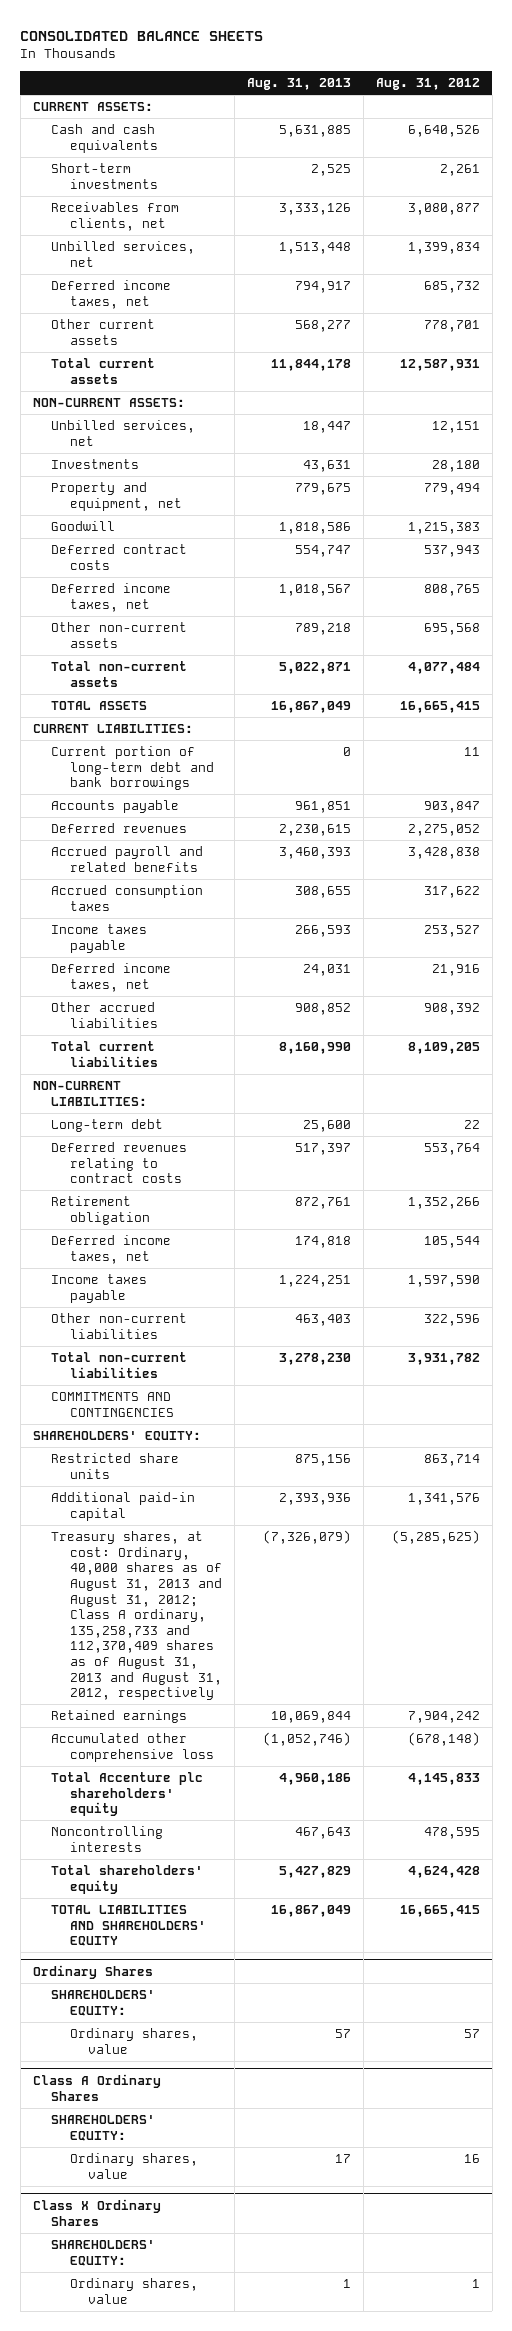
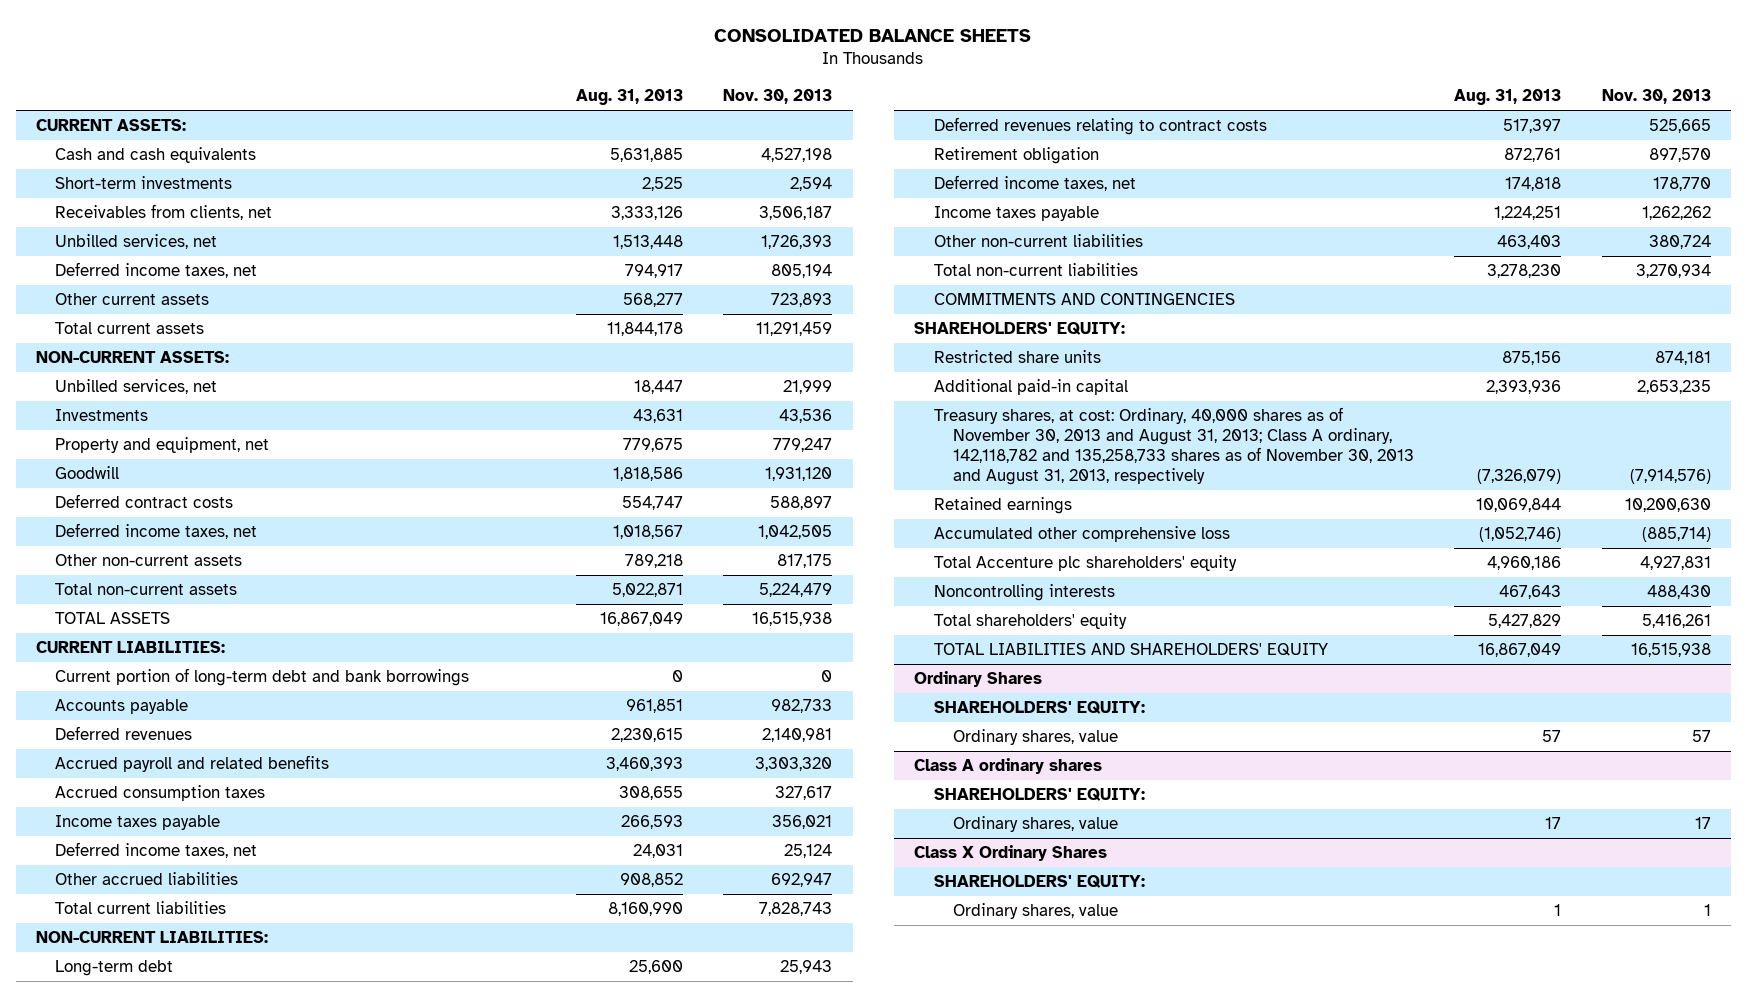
- | Aug. 31, 2013 | Aug. 31, 2012
+ | Aug. 31, 2013 | Nov. 30, 2013
- Treasury shares, at cost: Ordinary, 40,000 shares as of August 31, 2013 and August 31, 2012; Class A ordinary, 135,258,733 and 112,370,409 shares as of August 31, 2013 and August 31, 2012, respectively | (7,326,079) | (5,285,625)
+ Treasury shares, at cost: Ordinary, 40,000 shares as of November 30, 2013 and August 31, 2013; Class A ordinary, 142,118,782 and 135,258,733 shares as of November 30, 2013 and August 31, 2013, respectively | (7,326,079) | (7,914,576)
- Class A Ordinary Shares
+ Class A ordinary shares

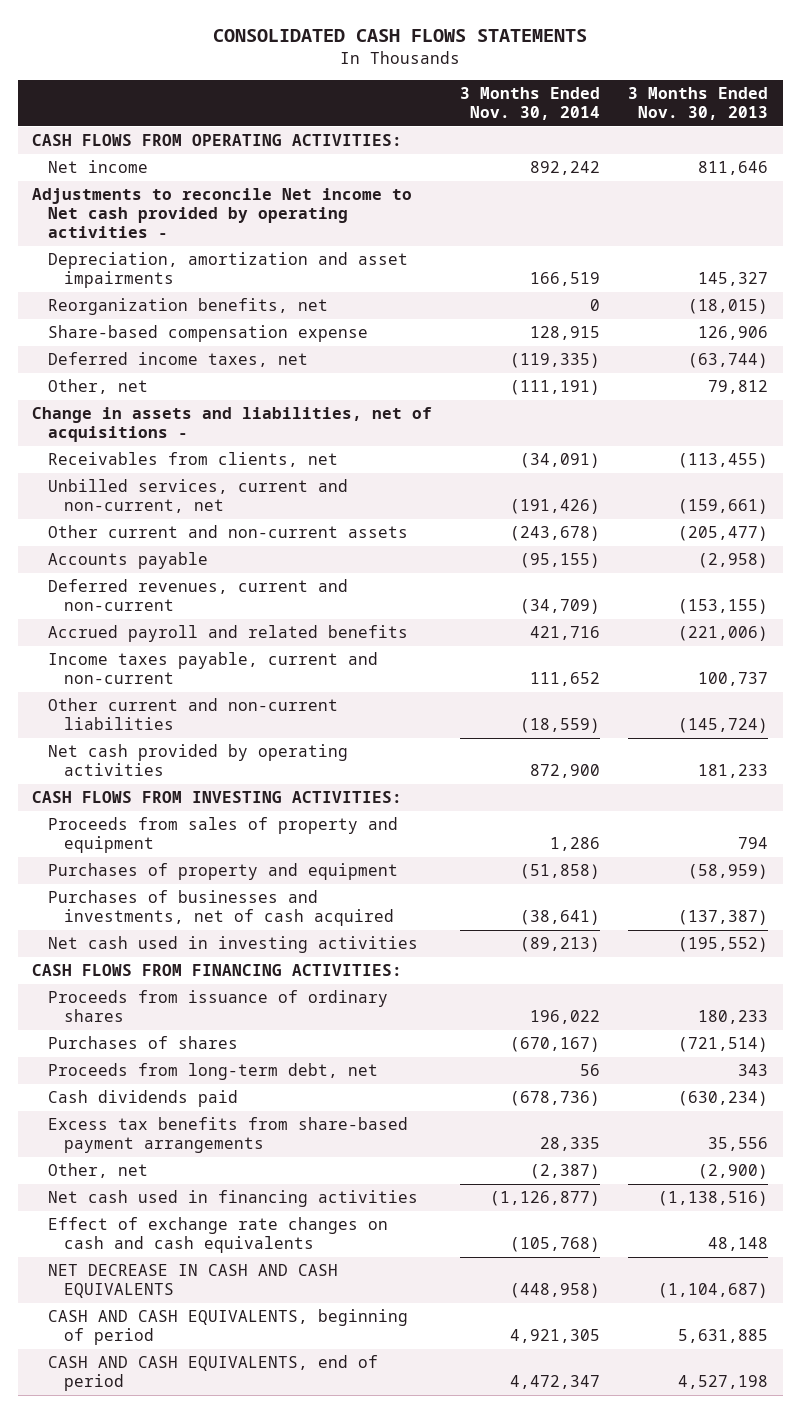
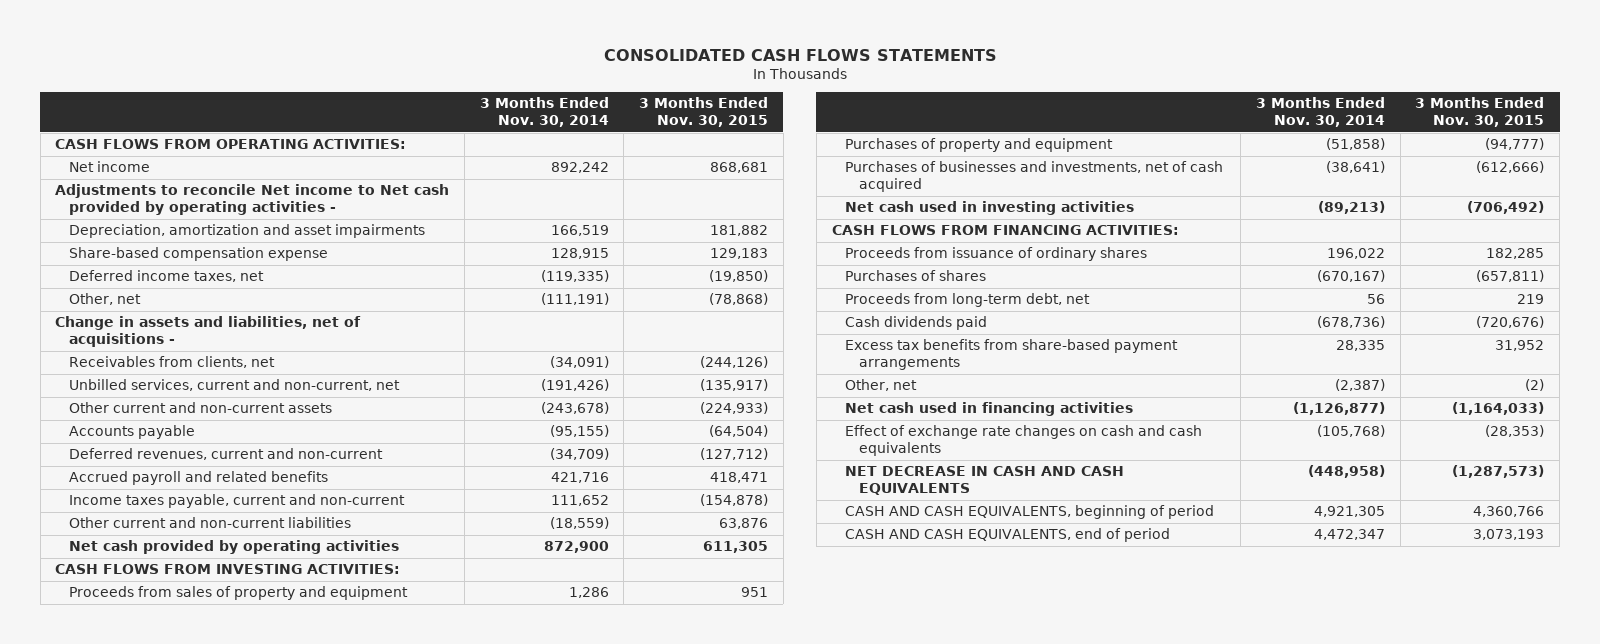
- | 3 Months Ended Nov. 30, 2014 | 3 Months Ended Nov. 30, 2013
+ | 3 Months Ended Nov. 30, 2014 | 3 Months Ended Nov. 30, 2015
- Reorganization benefits, net | 0 | (18,015)

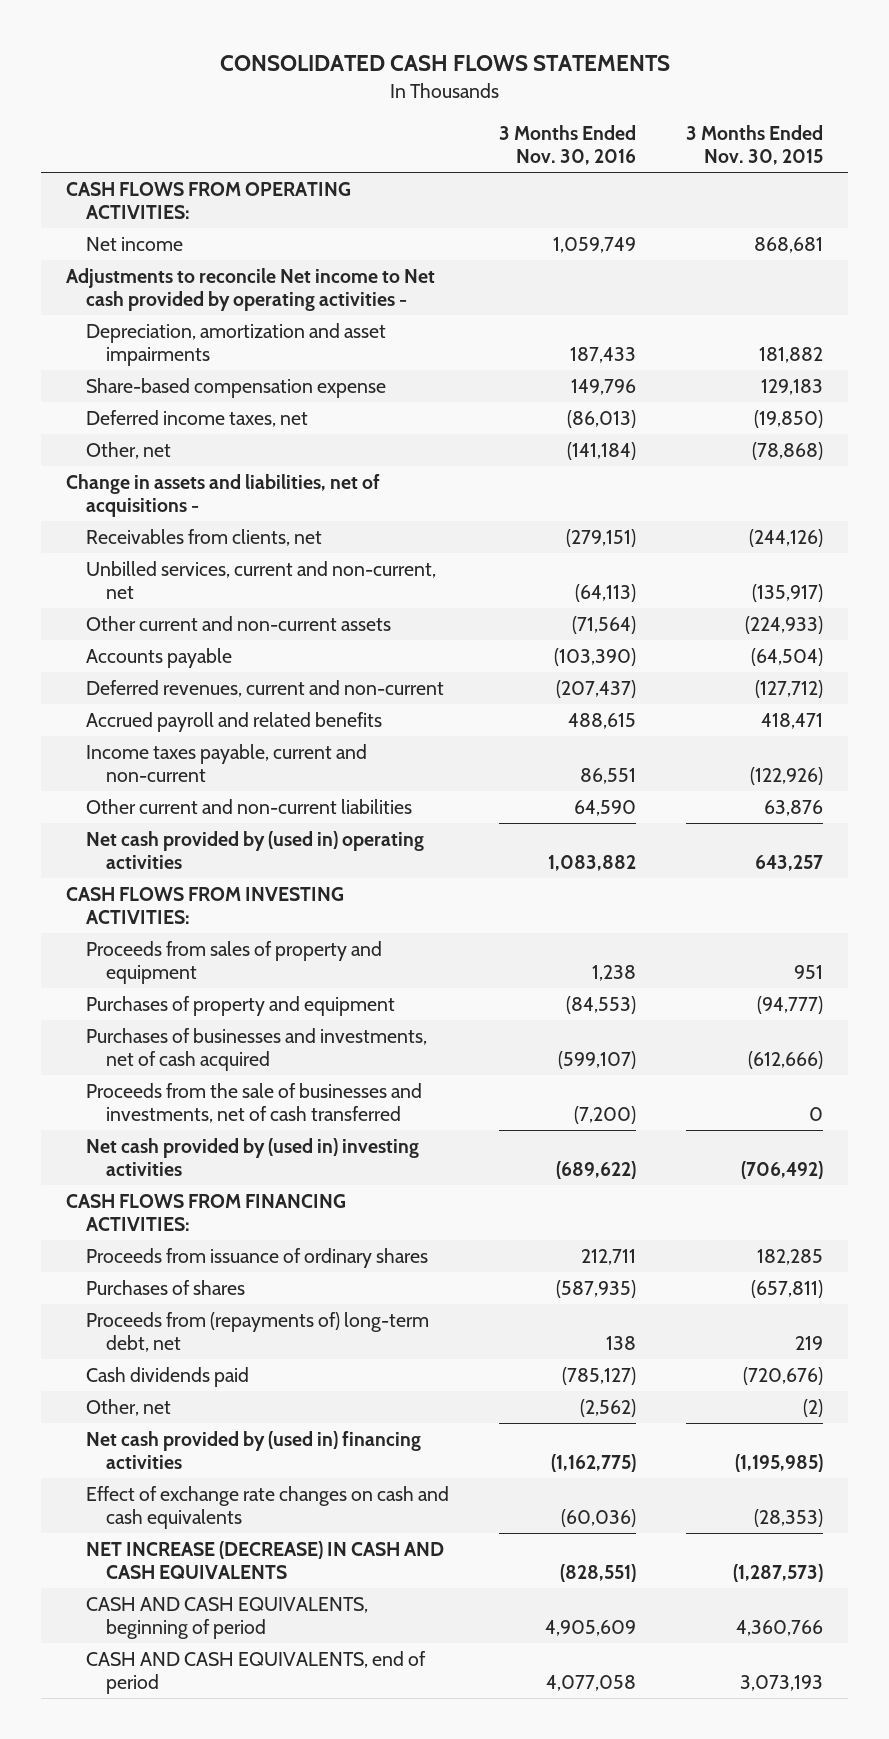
- | 3 Months Ended Nov. 30, 2014 | 3 Months Ended Nov. 30, 2015
+ | 3 Months Ended Nov. 30, 2016 | 3 Months Ended Nov. 30, 2015
- Income taxes payable, current and non-current | 111,652 | (154,878)
+ Income taxes payable, current and non-current | 86,551 | (122,926)
- Net cash provided by operating activities | 872,900 | 611,305
+ Net cash provided by (used in) operating activities | 1,083,882 | 643,257
- Net cash used in investing activities | (89,213) | (706,492)
+ Proceeds from the sale of businesses and investments, net of cash transferred | (7,200) | 0
+ Net cash provided by (used in) investing activities | (689,622) | (706,492)
- Proceeds from long-term debt, net | 56 | 219
+ Proceeds from (repayments of) long-term debt, net | 138 | 219
- Excess tax benefits from share-based payment arrangements | 28,335 | 31,952
- Net cash used in financing activities | (1,126,877) | (1,164,033)
+ Net cash provided by (used in) financing activities | (1,162,775) | (1,195,985)
- NET DECREASE IN CASH AND CASH EQUIVALENTS | (448,958) | (1,287,573)
+ NET INCREASE (DECREASE) IN CASH AND CASH EQUIVALENTS | (828,551) | (1,287,573)

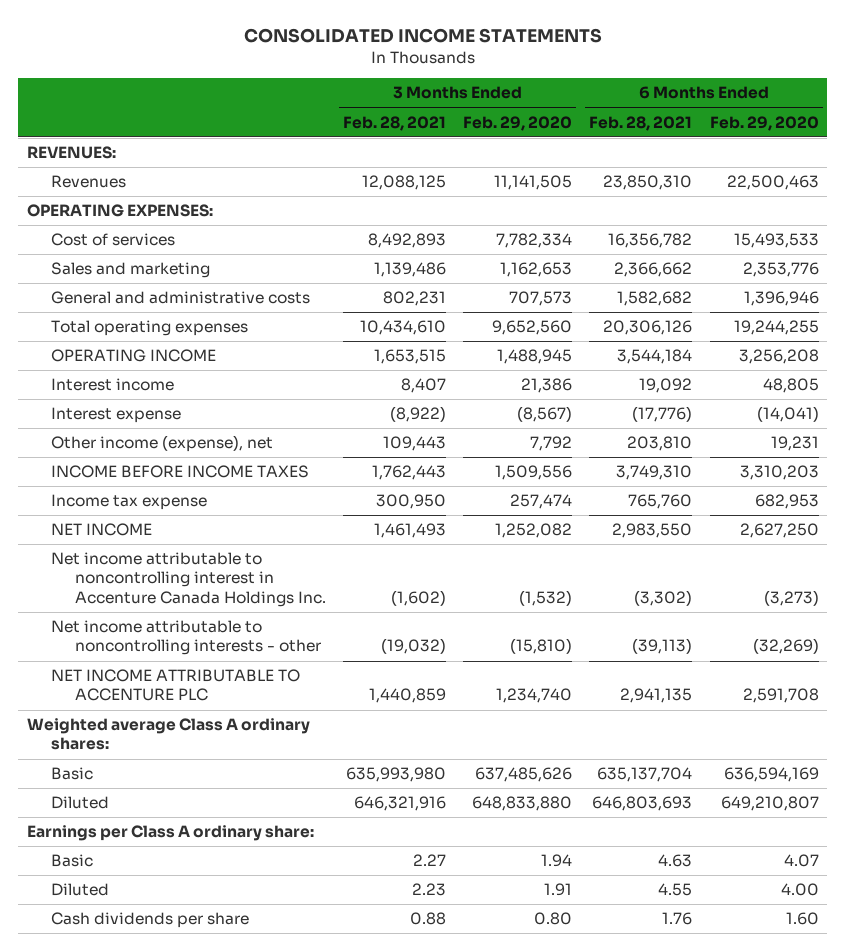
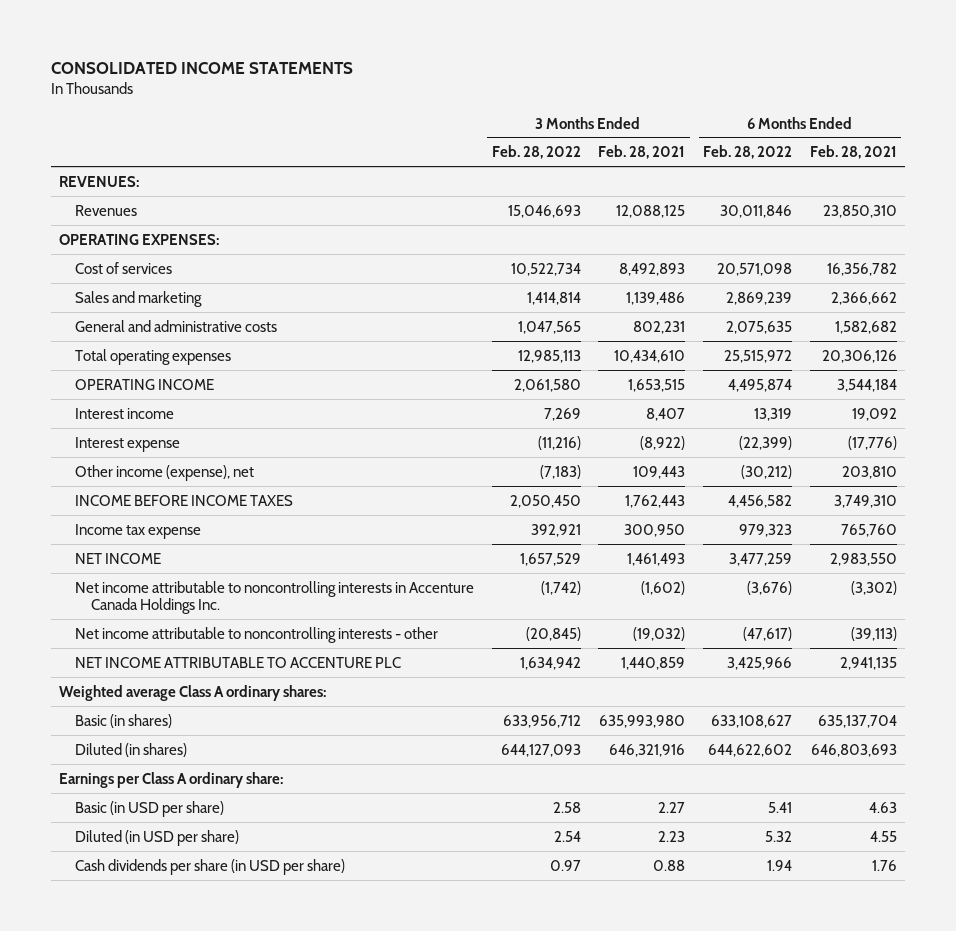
- | 3 Months Ended Feb. 28, 2021 | 3 Months Ended Feb. 29, 2020 | 6 Months Ended Feb. 28, 2021 | 6 Months Ended Feb. 29, 2020
+ | 3 Months Ended Feb. 28, 2022 | 3 Months Ended Feb. 28, 2021 | 6 Months Ended Feb. 28, 2022 | 6 Months Ended Feb. 28, 2021
- Net income attributable to noncontrolling interest in Accenture Canada Holdings Inc. | (1,602) | (1,532) | (3,302) | (3,273)
+ Net income attributable to noncontrolling interests in Accenture Canada Holdings Inc. | (1,742) | (1,602) | (3,676) | (3,302)
- Basic | 635,993,980 | 637,485,626 | 635,137,704 | 636,594,169
- Diluted | 646,321,916 | 648,833,880 | 646,803,693 | 649,210,807
+ Basic (in shares) | 633,956,712 | 635,993,980 | 633,108,627 | 635,137,704
+ Diluted (in shares) | 644,127,093 | 646,321,916 | 644,622,602 | 646,803,693
- Basic | 2.27 | 1.94 | 4.63 | 4.07
- Diluted | 2.23 | 1.91 | 4.55 | 4.00
- Cash dividends per share | 0.88 | 0.80 | 1.76 | 1.60
+ Basic (in USD per share) | 2.58 | 2.27 | 5.41 | 4.63
+ Diluted (in USD per share) | 2.54 | 2.23 | 5.32 | 4.55
+ Cash dividends per share (in USD per share) | 0.97 | 0.88 | 1.94 | 1.76

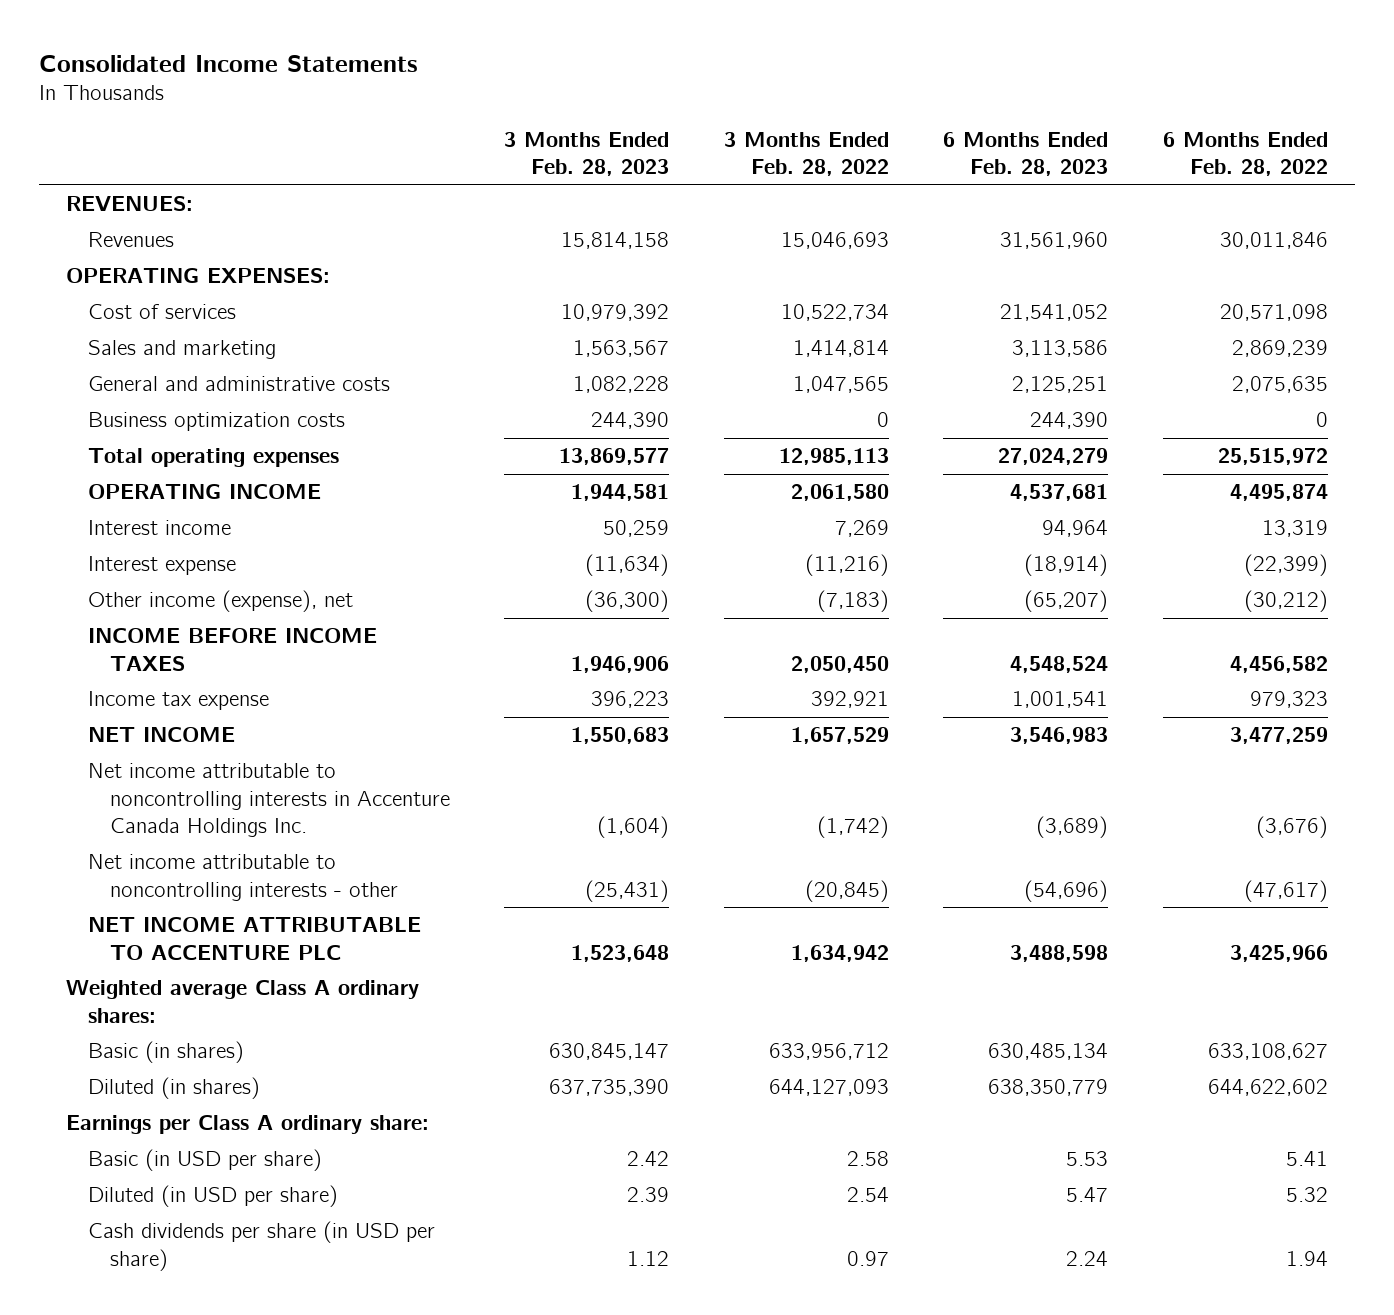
- CONSOLIDATED INCOME STATEMENTS
+ Consolidated Income Statements
- | 3 Months Ended Feb. 28, 2022 | 3 Months Ended Feb. 28, 2021 | 6 Months Ended Feb. 28, 2022 | 6 Months Ended Feb. 28, 2021
+ | 3 Months Ended Feb. 28, 2023 | 3 Months Ended Feb. 28, 2022 | 6 Months Ended Feb. 28, 2023 | 6 Months Ended Feb. 28, 2022
+ Business optimization costs | 244,390 | 0 | 244,390 | 0

